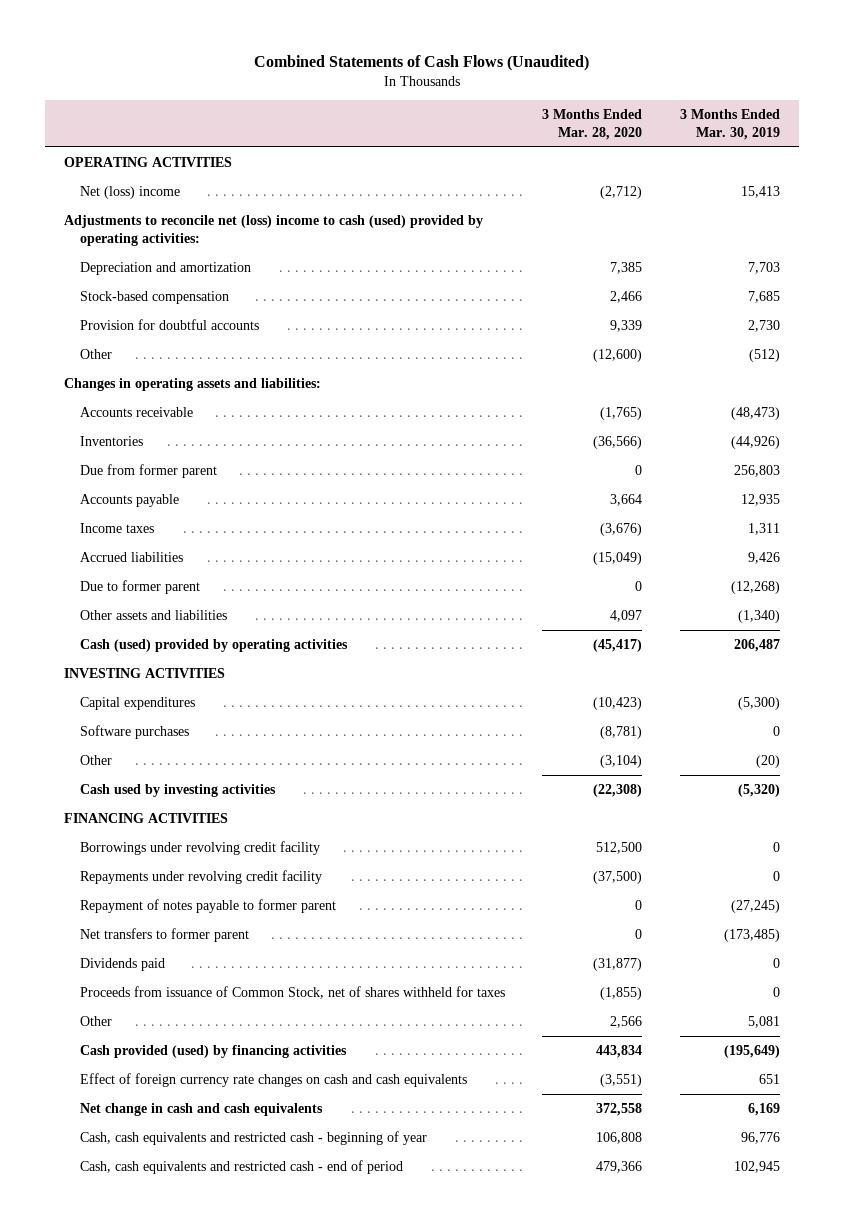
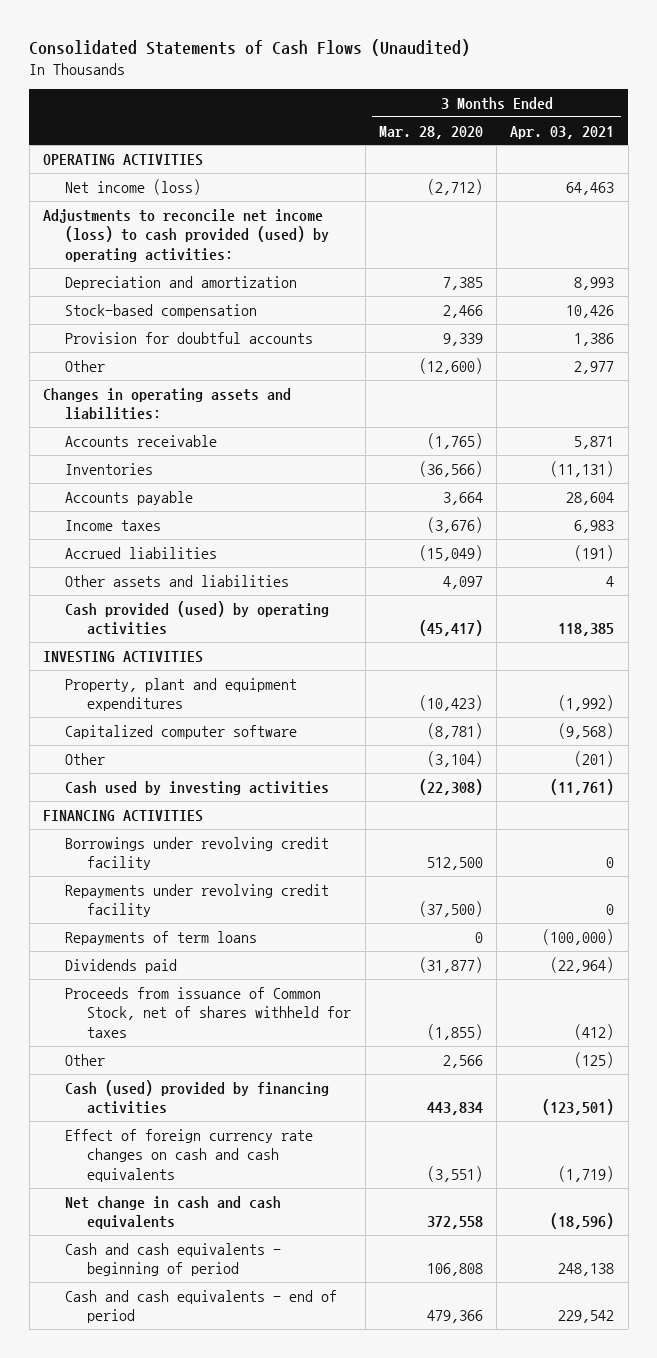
- Combined Statements of Cash Flows (Unaudited)
+ Consolidated Statements of Cash Flows (Unaudited)
- | 3 Months Ended Mar. 28, 2020 | 3 Months Ended Mar. 30, 2019
+ | 3 Months Ended Mar. 28, 2020 | 3 Months Ended Apr. 03, 2021
- Net (loss) income | (2,712) | 15,413
- Adjustments to reconcile net (loss) income to cash (used) provided by operating activities:
+ Net income (loss) | (2,712) | 64,463
+ Adjustments to reconcile net income (loss) to cash provided (used) by operating activities:
- Due from former parent | 0 | 256,803
- Due to former parent | 0 | (12,268)
- Cash (used) provided by operating activities | (45,417) | 206,487
+ Cash provided (used) by operating activities | (45,417) | 118,385
- Capital expenditures | (10,423) | (5,300)
- Software purchases | (8,781) | 0
+ Property, plant and equipment expenditures | (10,423) | (1,992)
+ Capitalized computer software | (8,781) | (9,568)
- Repayment of notes payable to former parent | 0 | (27,245)
- Net transfers to former parent | 0 | (173,485)
+ Repayments of term loans | 0 | (100,000)
- Cash provided (used) by financing activities | 443,834 | (195,649)
+ Cash (used) provided by financing activities | 443,834 | (123,501)
- Cash, cash equivalents and restricted cash - beginning of year | 106,808 | 96,776
- Cash, cash equivalents and restricted cash - end of period | 479,366 | 102,945
+ Cash and cash equivalents - beginning of period | 106,808 | 248,138
+ Cash and cash equivalents - end of period | 479,366 | 229,542

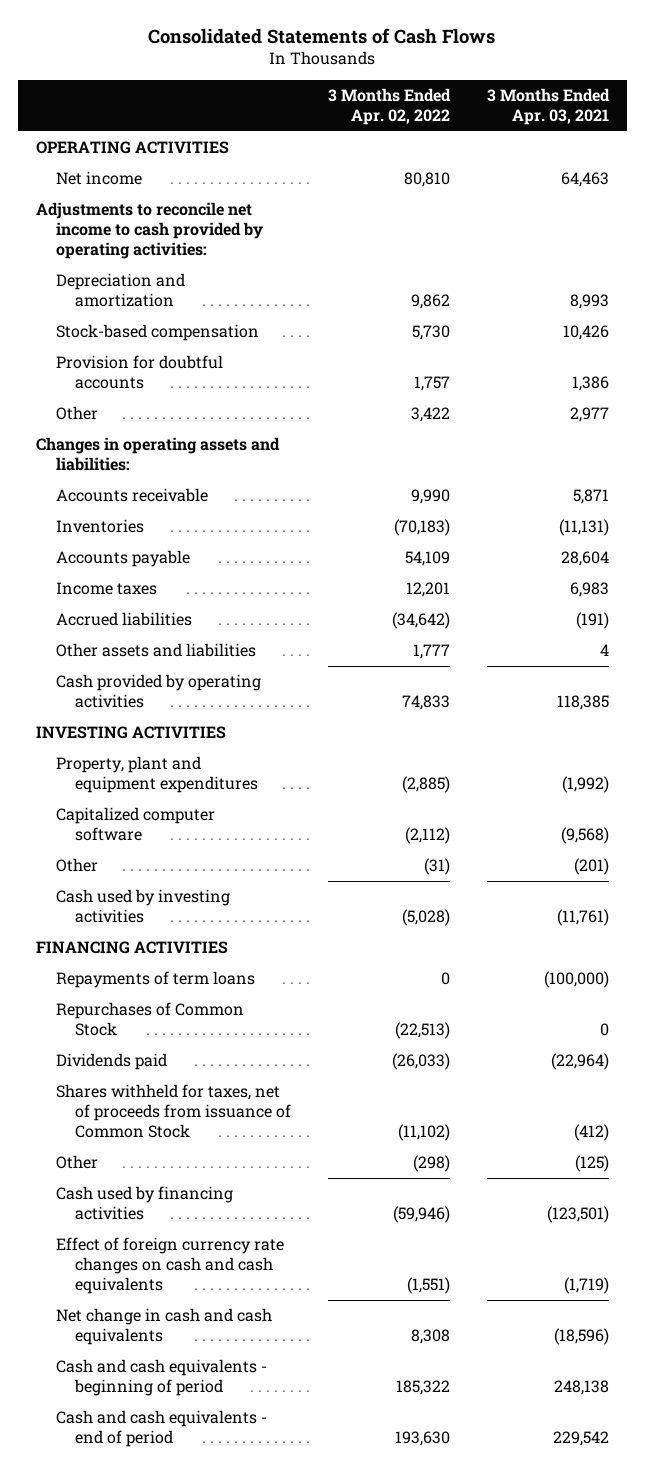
- Consolidated Statements of Cash Flows (Unaudited)
+ Consolidated Statements of Cash Flows
- | 3 Months Ended Mar. 28, 2020 | 3 Months Ended Apr. 03, 2021
+ | 3 Months Ended Apr. 02, 2022 | 3 Months Ended Apr. 03, 2021
- Net income (loss) | (2,712) | 64,463
- Adjustments to reconcile net income (loss) to cash provided (used) by operating activities:
+ Net income | 80,810 | 64,463
+ Adjustments to reconcile net income to cash provided by operating activities:
- Cash provided (used) by operating activities | (45,417) | 118,385
+ Cash provided by operating activities | 74,833 | 118,385
- Borrowings under revolving credit facility | 512,500 | 0
- Repayments under revolving credit facility | (37,500) | 0
+ Repurchases of Common Stock | (22,513) | 0
- Proceeds from issuance of Common Stock, net of shares withheld for taxes | (1,855) | (412)
+ Shares withheld for taxes, net of proceeds from issuance of Common Stock | (11,102) | (412)
- Cash (used) provided by financing activities | 443,834 | (123,501)
+ Cash used by financing activities | (59,946) | (123,501)

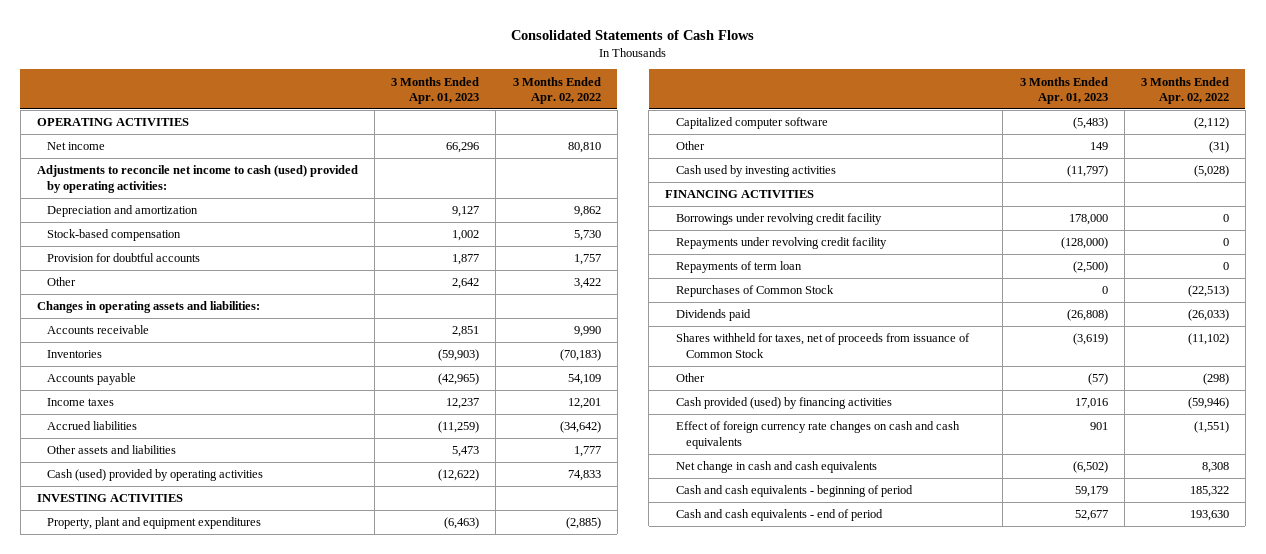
- | 3 Months Ended Apr. 02, 2022 | 3 Months Ended Apr. 03, 2021
+ | 3 Months Ended Apr. 01, 2023 | 3 Months Ended Apr. 02, 2022
- Adjustments to reconcile net income to cash provided by operating activities:
+ Adjustments to reconcile net income to cash (used) provided by operating activities:
- Cash provided by operating activities | 74,833 | 118,385
+ Cash (used) provided by operating activities | (12,622) | 74,833
- Repayments of term loans | 0 | (100,000)
+ Borrowings under revolving credit facility | 178,000 | 0
+ Repayments under revolving credit facility | (128,000) | 0
+ Repayments of term loan | (2,500) | 0
- Cash used by financing activities | (59,946) | (123,501)
+ Cash provided (used) by financing activities | 17,016 | (59,946)

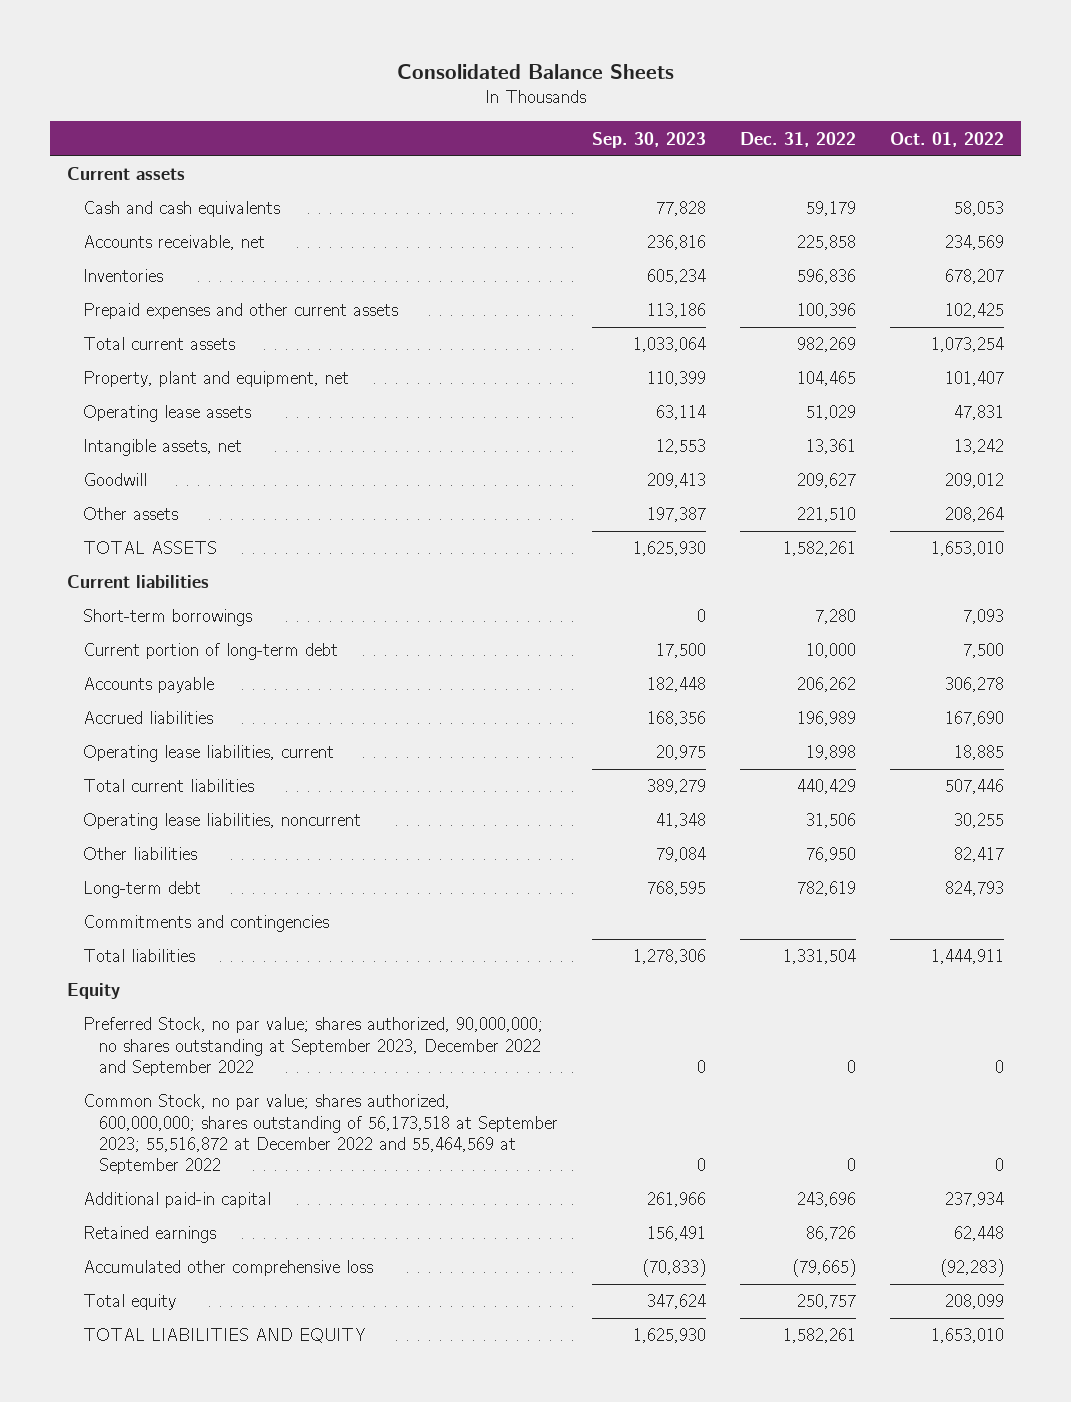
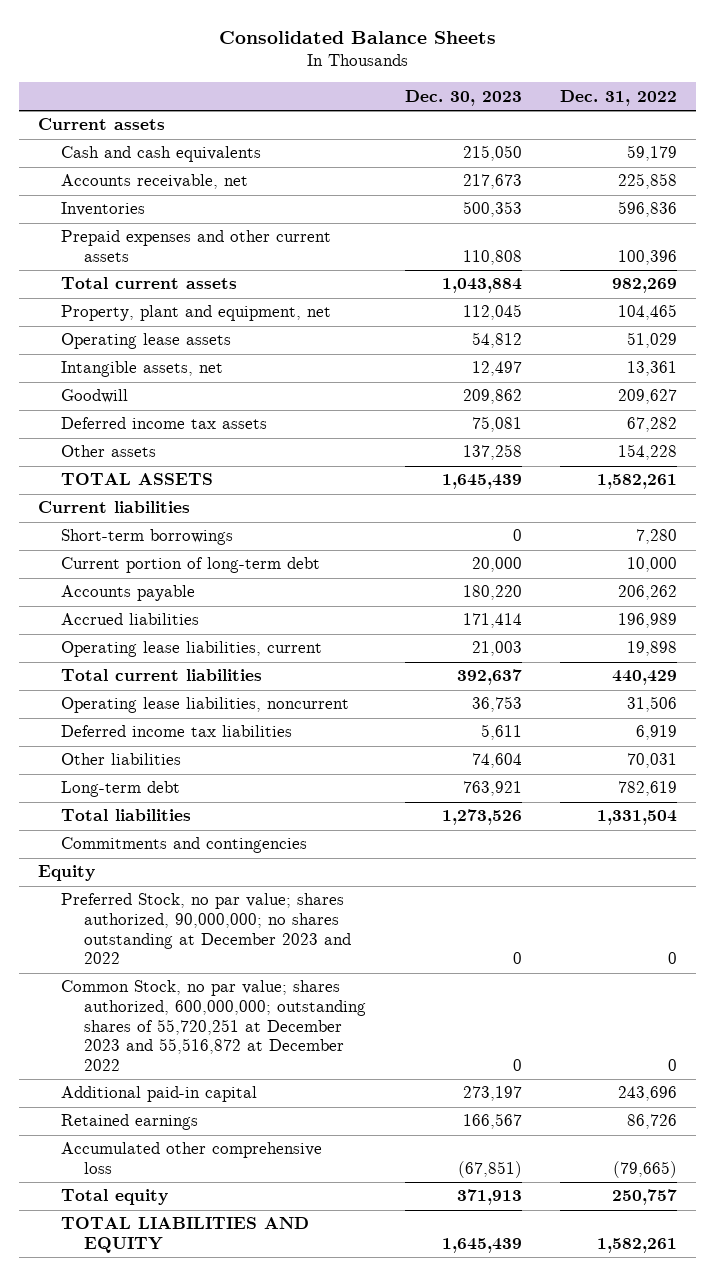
- | Sep. 30, 2023 | Dec. 31, 2022 | Oct. 01, 2022
+ | Dec. 30, 2023 | Dec. 31, 2022
- Other assets | 197,387 | 221,510 | 208,264
+ Deferred income tax assets | 75,081 | 67,282
+ Other assets | 137,258 | 154,228
- Other liabilities | 79,084 | 76,950 | 82,417
+ Deferred income tax liabilities | 5,611 | 6,919
+ Other liabilities | 74,604 | 70,031
moved down: Commitments and contingencies
- Preferred Stock, no par value; shares authorized, 90,000,000; no shares outstanding at September 2023, December 2022 and September 2022 | 0 | 0 | 0
- Common Stock, no par value; shares authorized, 600,000,000; shares outstanding of 56,173,518 at September 2023; 55,516,872 at December 2022 and 55,464,569 at September 2022 | 0 | 0 | 0
+ Preferred Stock, no par value; shares authorized, 90,000,000; no shares outstanding at December 2023 and 2022 | 0 | 0
+ Common Stock, no par value; shares authorized, 600,000,000; outstanding shares of 55,720,251 at December 2023 and 55,516,872 at December 2022 | 0 | 0

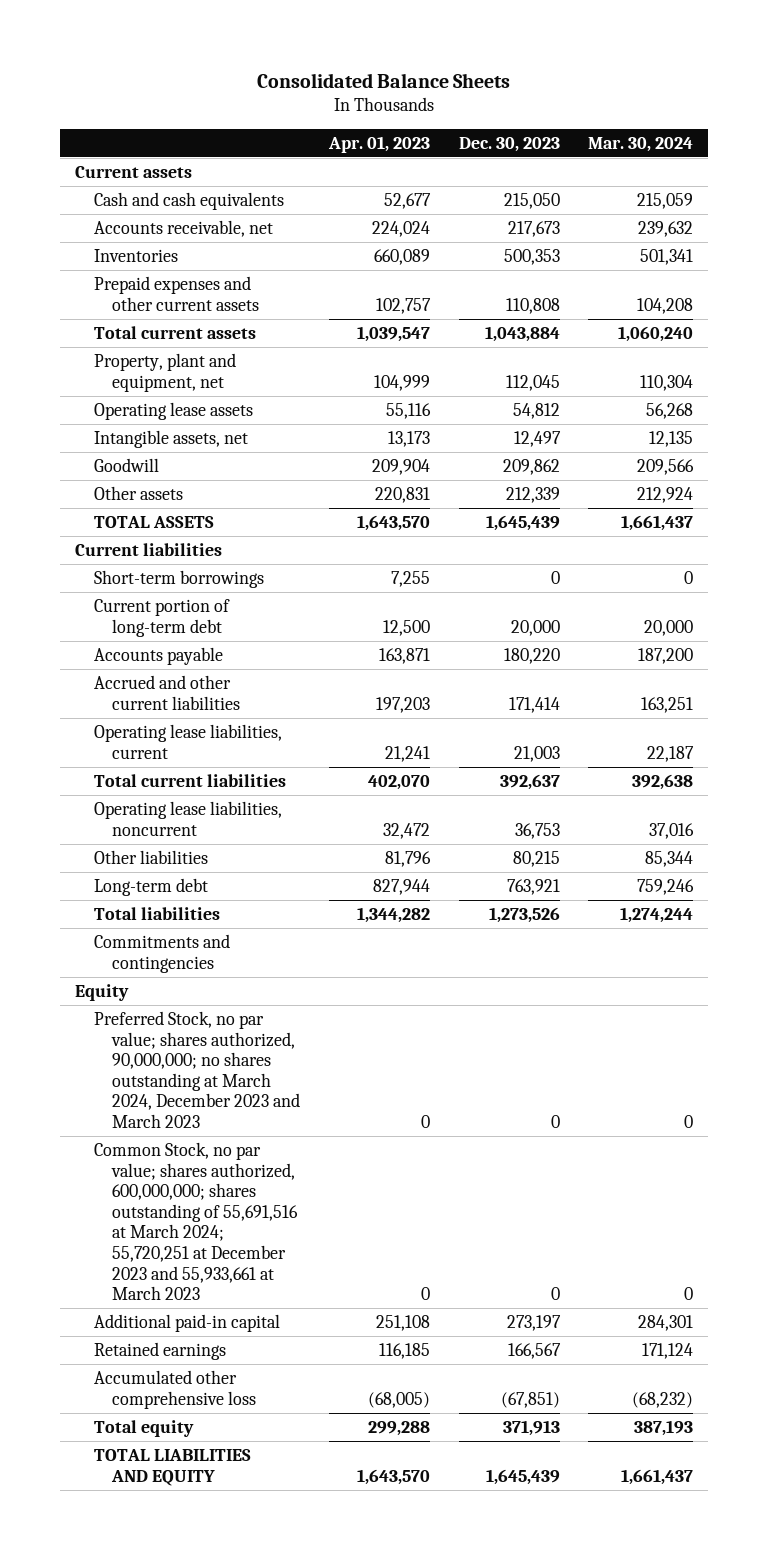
- | Dec. 30, 2023 | Dec. 31, 2022
+ | Apr. 01, 2023 | Dec. 30, 2023 | Mar. 30, 2024
- Deferred income tax assets | 75,081 | 67,282
- Other assets | 137,258 | 154,228
+ Other assets | 220,831 | 212,339 | 212,924
- Accrued liabilities | 171,414 | 196,989
+ Accrued and other current liabilities | 197,203 | 171,414 | 163,251
- Deferred income tax liabilities | 5,611 | 6,919
- Other liabilities | 74,604 | 70,031
+ Other liabilities | 81,796 | 80,215 | 85,344
- Preferred Stock, no par value; shares authorized, 90,000,000; no shares outstanding at December 2023 and 2022 | 0 | 0
- Common Stock, no par value; shares authorized, 600,000,000; outstanding shares of 55,720,251 at December 2023 and 55,516,872 at December 2022 | 0 | 0
+ Preferred Stock, no par value; shares authorized, 90,000,000; no shares outstanding at March 2024, December 2023 and March 2023 | 0 | 0 | 0
+ Common Stock, no par value; shares authorized, 600,000,000; shares outstanding of 55,691,516 at March 2024; 55,720,251 at December 2023 and 55,933,661 at March 2023 | 0 | 0 | 0

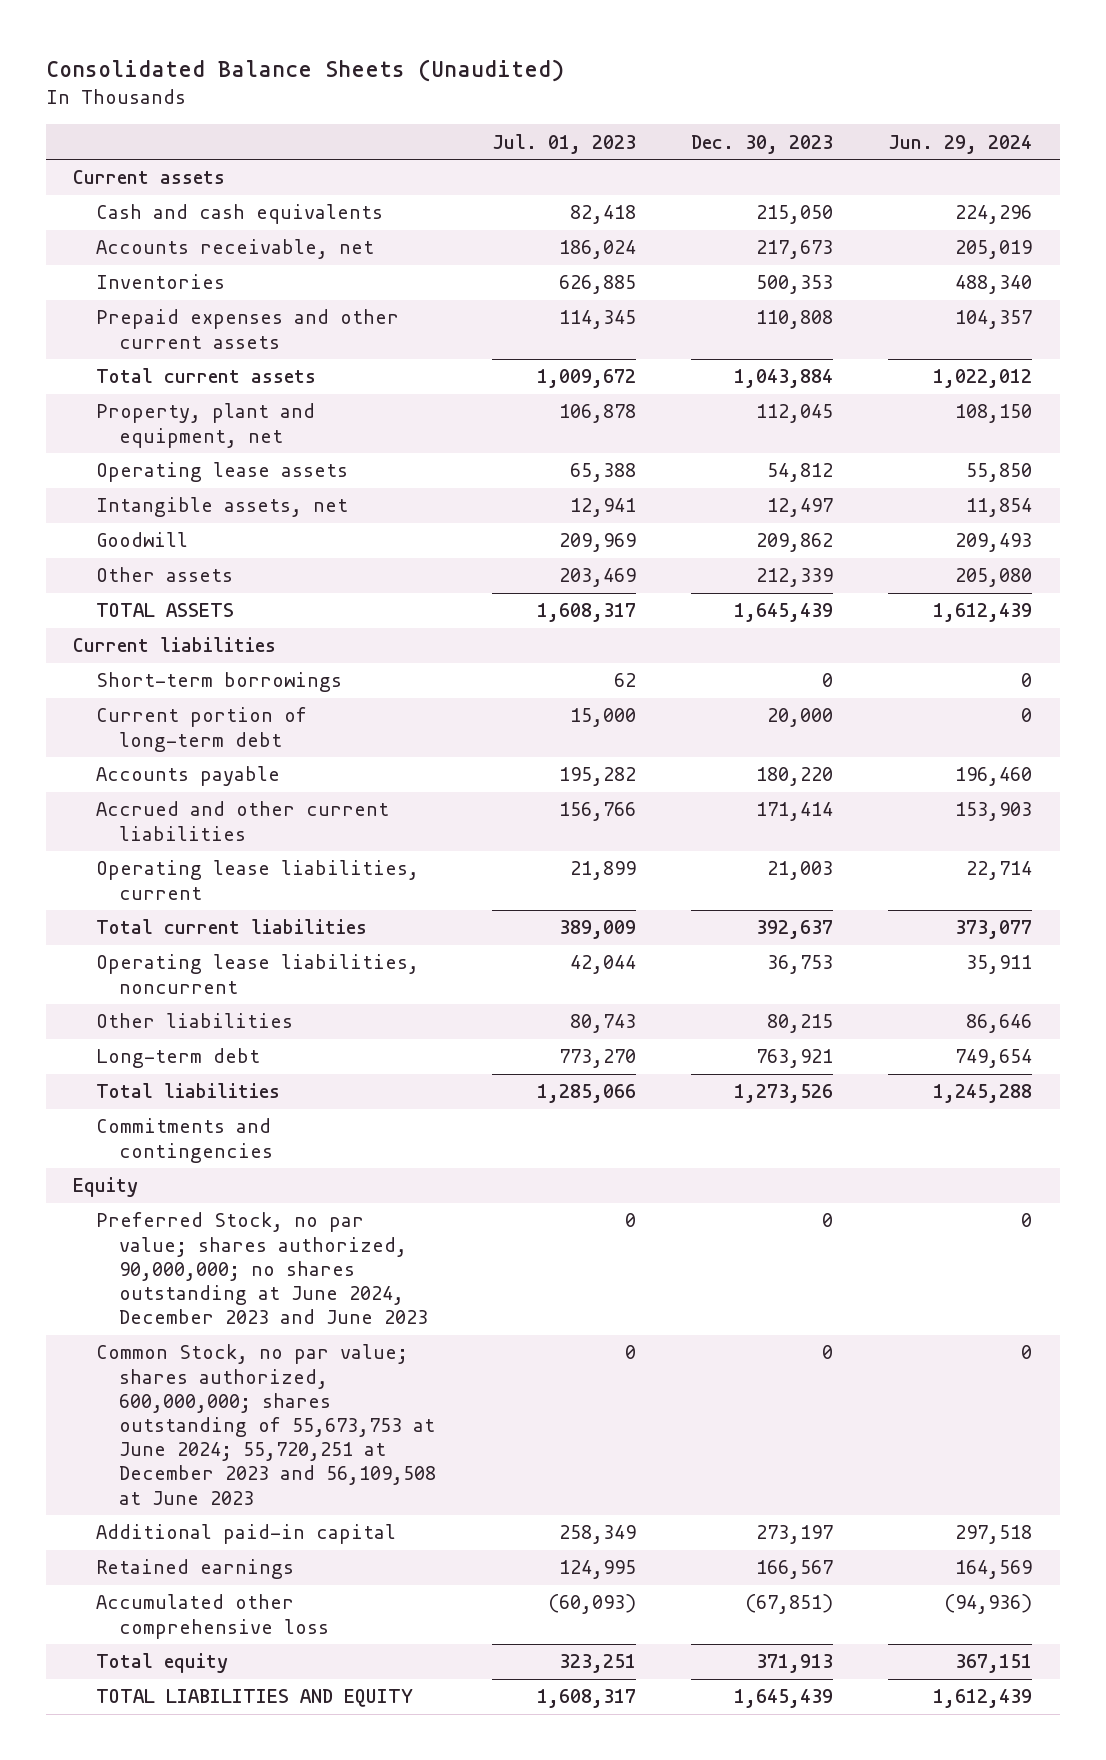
- Consolidated Balance Sheets
+ Consolidated Balance Sheets (Unaudited)
- | Apr. 01, 2023 | Dec. 30, 2023 | Mar. 30, 2024
+ | Jul. 01, 2023 | Dec. 30, 2023 | Jun. 29, 2024
- Preferred Stock, no par value; shares authorized, 90,000,000; no shares outstanding at March 2024, December 2023 and March 2023 | 0 | 0 | 0
- Common Stock, no par value; shares authorized, 600,000,000; shares outstanding of 55,691,516 at March 2024; 55,720,251 at December 2023 and 55,933,661 at March 2023 | 0 | 0 | 0
+ Preferred Stock, no par value; shares authorized, 90,000,000; no shares outstanding at June 2024, December 2023 and June 2023 | 0 | 0 | 0
+ Common Stock, no par value; shares authorized, 600,000,000; shares outstanding of 55,673,753 at June 2024; 55,720,251 at December 2023 and 56,109,508 at June 2023 | 0 | 0 | 0

